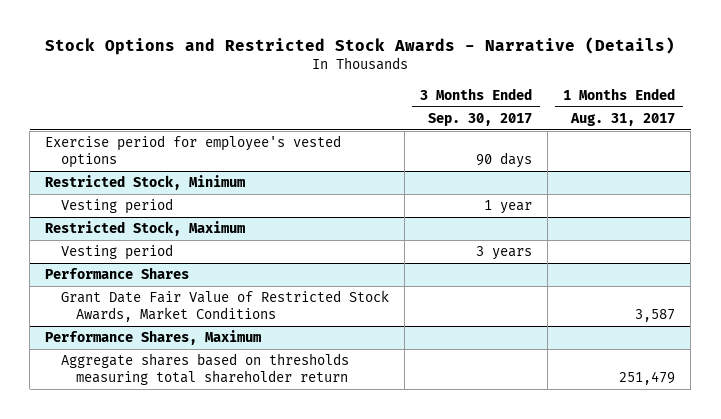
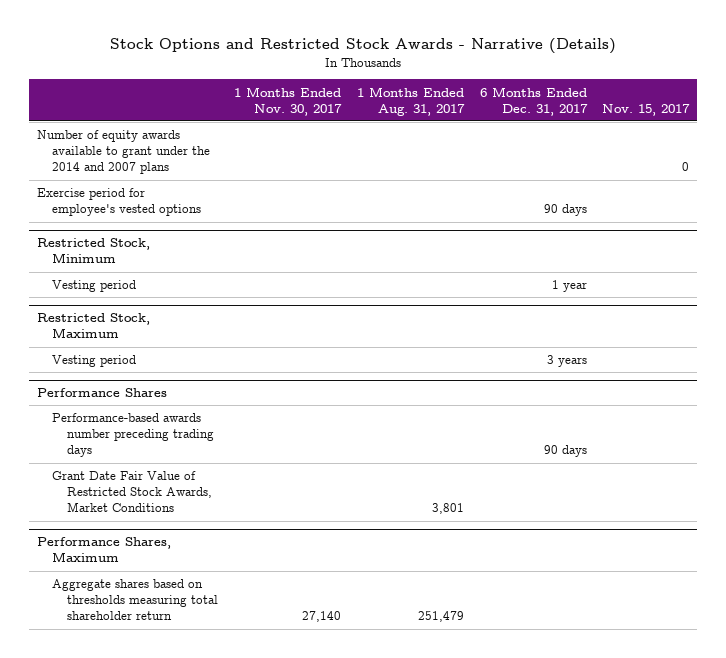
- | 3 Months Ended Sep. 30, 2017 | 1 Months Ended Aug. 31, 2017
+ | 1 Months Ended Nov. 30, 2017 | 1 Months Ended Aug. 31, 2017 | 6 Months Ended Dec. 31, 2017 | Nov. 15, 2017
+ Number of equity awards available to grant under the 2014 and 2007 plans | | | | 0
@ Performance Shares
- Grant Date Fair Value of Restricted Stock Awards, Market Conditions | | 3,587
+ Performance-based awards number preceding trading days | | | 90 days |
+ Grant Date Fair Value of Restricted Stock Awards, Market Conditions | | 3,801 | |

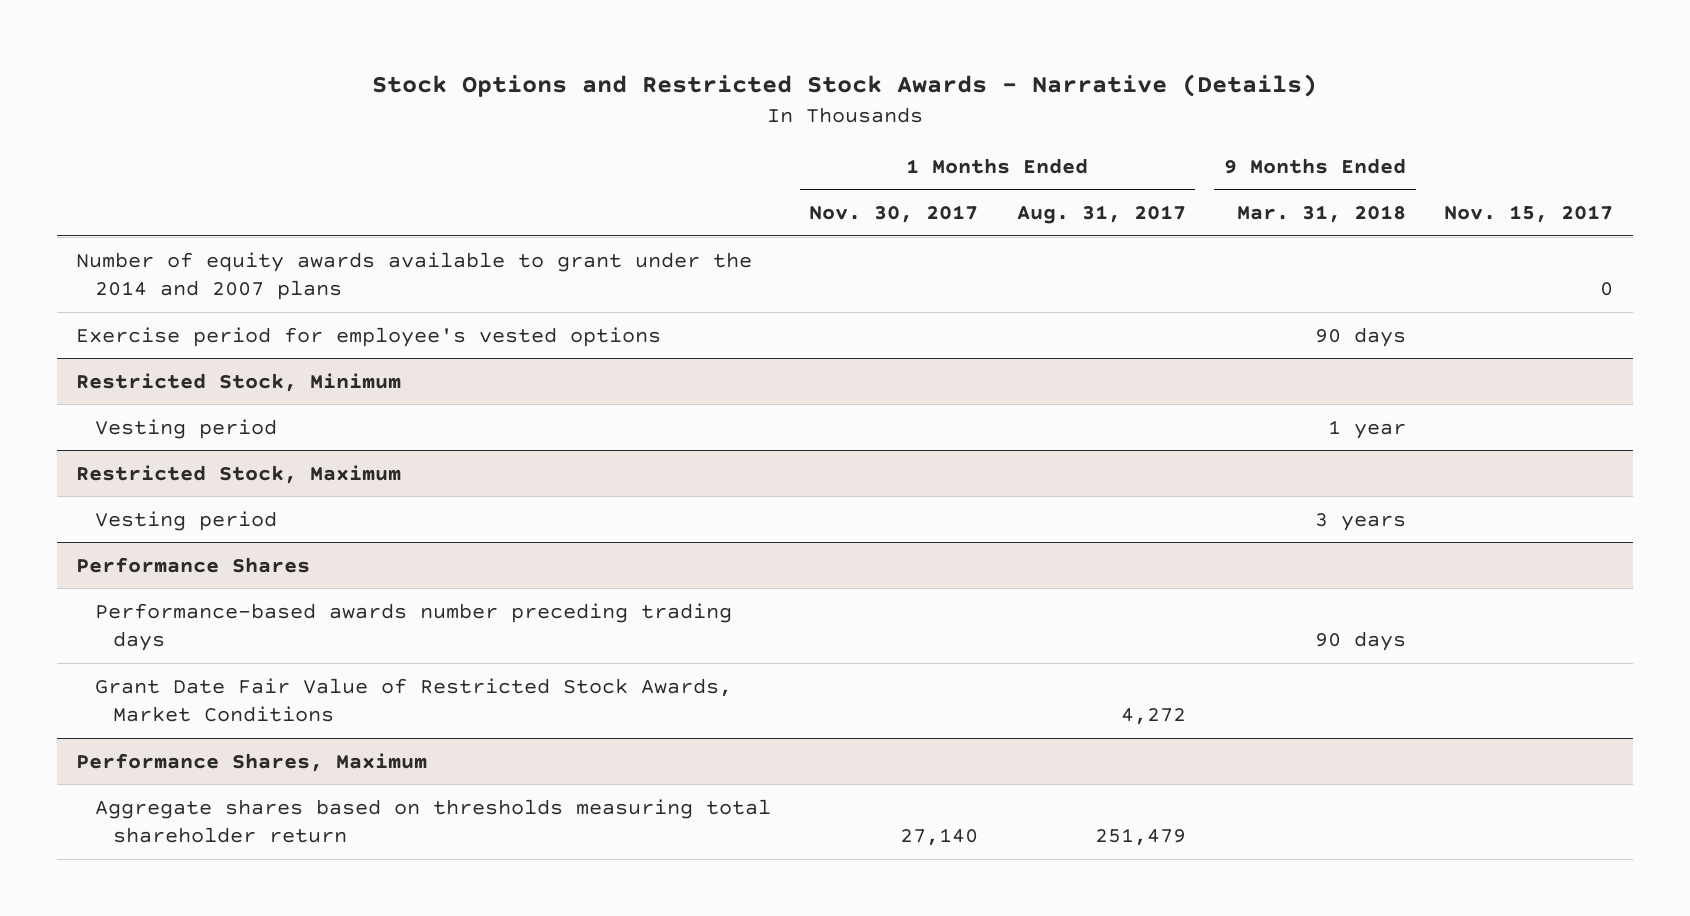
- | 1 Months Ended Nov. 30, 2017 | 1 Months Ended Aug. 31, 2017 | 6 Months Ended Dec. 31, 2017 | Nov. 15, 2017
+ | 1 Months Ended Nov. 30, 2017 | 1 Months Ended Aug. 31, 2017 | 9 Months Ended Mar. 31, 2018 | Nov. 15, 2017
@ Performance Shares
- Grant Date Fair Value of Restricted Stock Awards, Market Conditions | | 3,801 | |
+ Grant Date Fair Value of Restricted Stock Awards, Market Conditions | | 4,272 | |

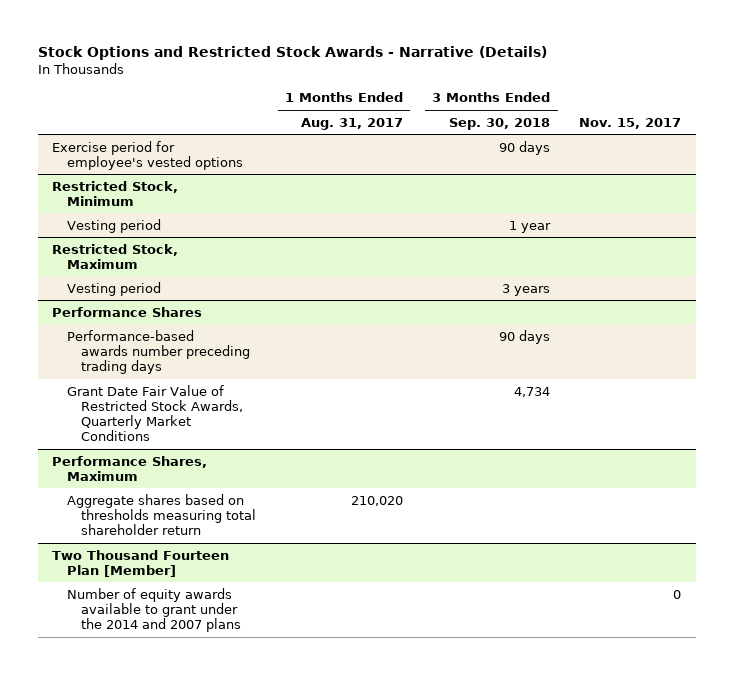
- | 1 Months Ended Nov. 30, 2017 | 1 Months Ended Aug. 31, 2017 | 9 Months Ended Mar. 31, 2018 | Nov. 15, 2017
+ | 1 Months Ended Aug. 31, 2017 | 3 Months Ended Sep. 30, 2018 | Nov. 15, 2017
- Number of equity awards available to grant under the 2014 and 2007 plans | | | | 0
@ Performance Shares
- Grant Date Fair Value of Restricted Stock Awards, Market Conditions | | 4,272 | |
+ Grant Date Fair Value of Restricted Stock Awards, Quarterly Market Conditions | | 4,734 |
@ Performance Shares, Maximum
- Aggregate shares based on thresholds measuring total shareholder return | 27,140 | 251,479 | |
+ Aggregate shares based on thresholds measuring total shareholder return | 210,020 | |
+ Two Thousand Fourteen Plan [Member]
+ Number of equity awards available to grant under the 2014 and 2007 plans | | | 0

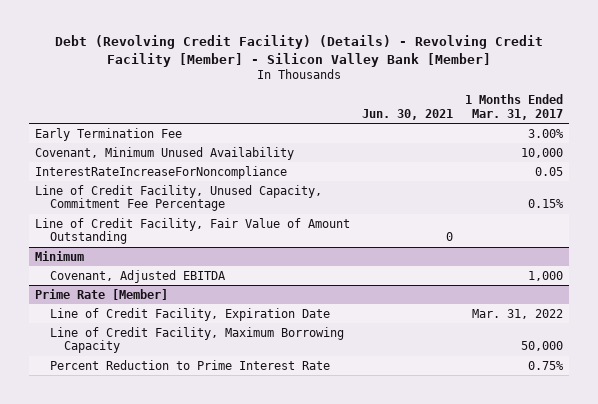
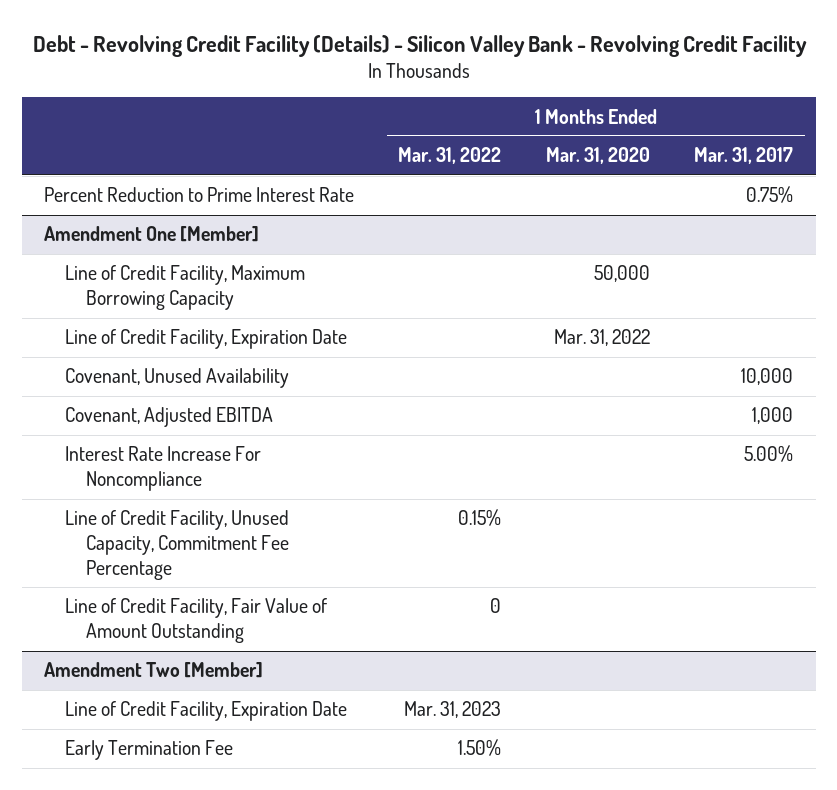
- Debt (Revolving Credit Facility) (Details) - Revolving Credit Facility [Member] - Silicon Valley Bank [Member]
+ Debt - Revolving Credit Facility (Details) - Silicon Valley Bank - Revolving Credit Facility
- | Jun. 30, 2021 | 1 Months Ended Mar. 31, 2017
+ | 1 Months Ended Mar. 31, 2022 | 1 Months Ended Mar. 31, 2020 | 1 Months Ended Mar. 31, 2017
- Early Termination Fee | | 3.00%
- Covenant, Minimum Unused Availability | | 10,000
- InterestRateIncreaseForNoncompliance | | 0.05
- Line of Credit Facility, Unused Capacity, Commitment Fee Percentage | | 0.15%
- Line of Credit Facility, Fair Value of Amount Outstanding | 0 |
- Minimum
+ Percent Reduction to Prime Interest Rate | | | 0.75%
+ Amendment One [Member]
+ Line of Credit Facility, Maximum Borrowing Capacity | | 50,000 |
+ Line of Credit Facility, Expiration Date | | Mar. 31, 2022 |
+ Covenant, Unused Availability | | | 10,000
- Prime Rate [Member]
- Line of Credit Facility, Expiration Date | | Mar. 31, 2022
- Line of Credit Facility, Maximum Borrowing Capacity | | 50,000
- Percent Reduction to Prime Interest Rate | | 0.75%
+ Interest Rate Increase For Noncompliance | | | 5.00%
+ Line of Credit Facility, Unused Capacity, Commitment Fee Percentage | 0.15% | |
+ Line of Credit Facility, Fair Value of Amount Outstanding | 0 | |
+ Amendment Two [Member]
+ Line of Credit Facility, Expiration Date | Mar. 31, 2023 | |
+ Early Termination Fee | 1.50% | |

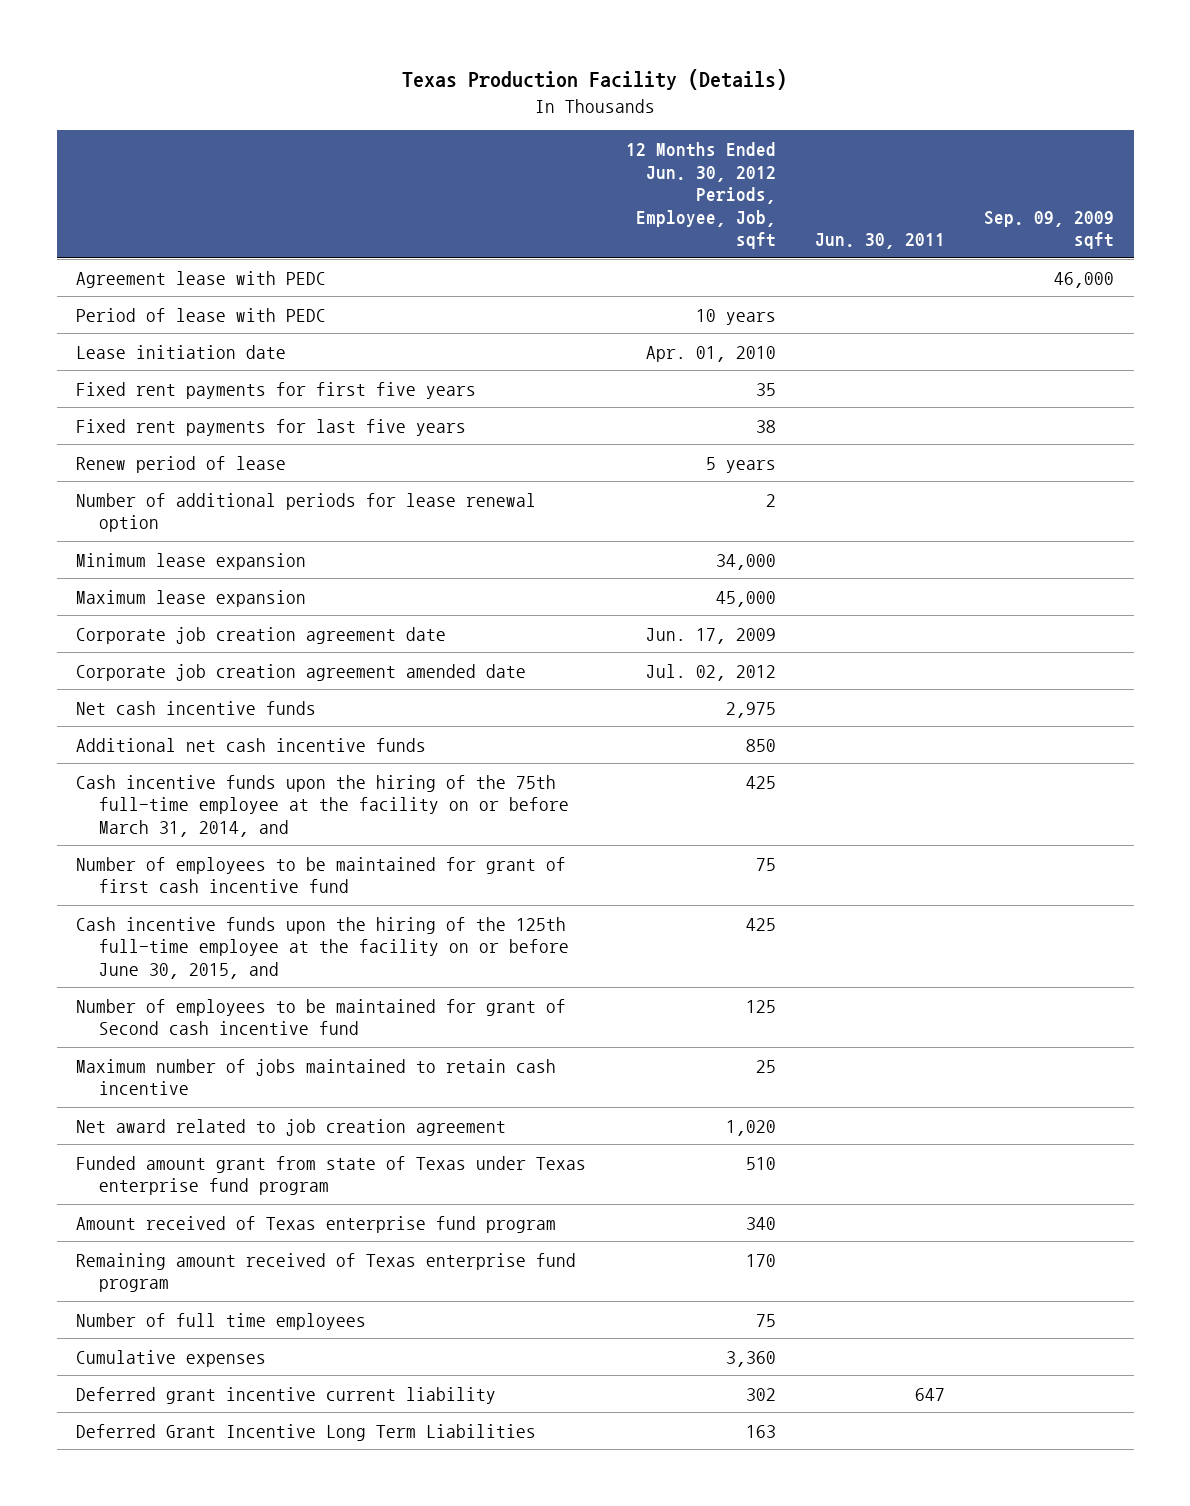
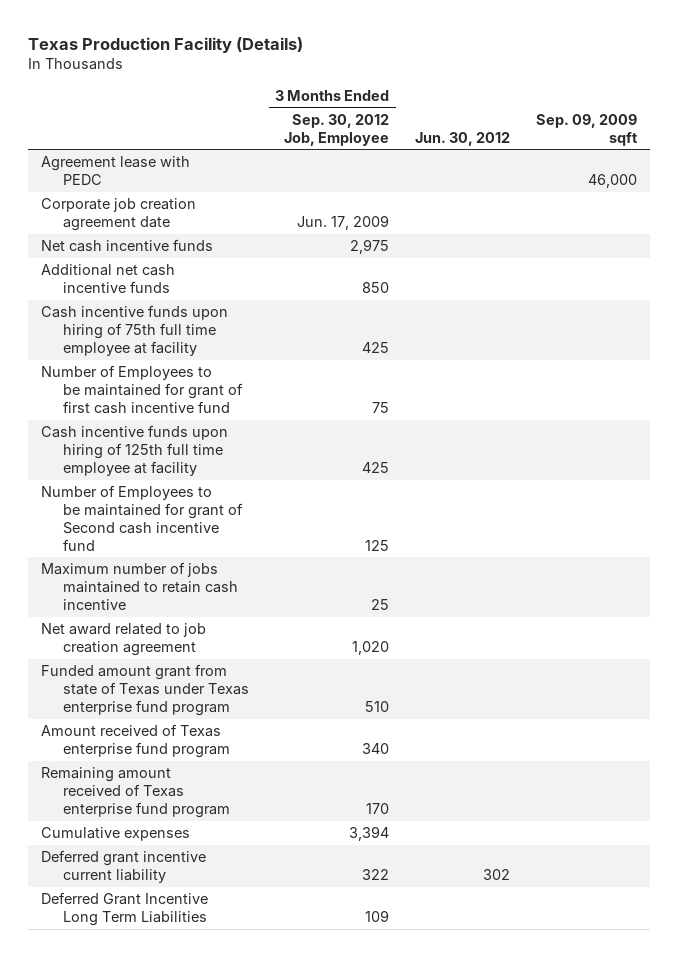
- | 12 Months Ended Jun. 30, 2012 Periods, Employee, Job, sqft | Jun. 30, 2011 | Sep. 09, 2009 sqft
+ | 3 Months Ended Sep. 30, 2012 Job, Employee | Jun. 30, 2012 | Sep. 09, 2009 sqft
- Period of lease with PEDC | 10 years | |
- Lease initiation date | Apr. 01, 2010 | |
- Fixed rent payments for first five years | 35 | |
- Fixed rent payments for last five years | 38 | |
- Renew period of lease | 5 years | |
- Number of additional periods for lease renewal option | 2 | |
- Minimum lease expansion | 34,000 | |
- Maximum lease expansion | 45,000 | |
- Corporate job creation agreement amended date | Jul. 02, 2012 | |
- Cash incentive funds upon the hiring of the 75th full-time employee at the facility on or before March 31, 2014, and | 425 | |
- Number of employees to be maintained for grant of first cash incentive fund | 75 | |
- Cash incentive funds upon the hiring of the 125th full-time employee at the facility on or before June 30, 2015, and | 425 | |
- Number of employees to be maintained for grant of Second cash incentive fund | 125 | |
+ Cash incentive funds upon hiring of 75th full time employee at facility | 425 | |
+ Number of Employees to be maintained for grant of first cash incentive fund | 75 | |
+ Cash incentive funds upon hiring of 125th full time employee at facility | 425 | |
+ Number of Employees to be maintained for grant of Second cash incentive fund | 125 | |
- Number of full time employees | 75 | |

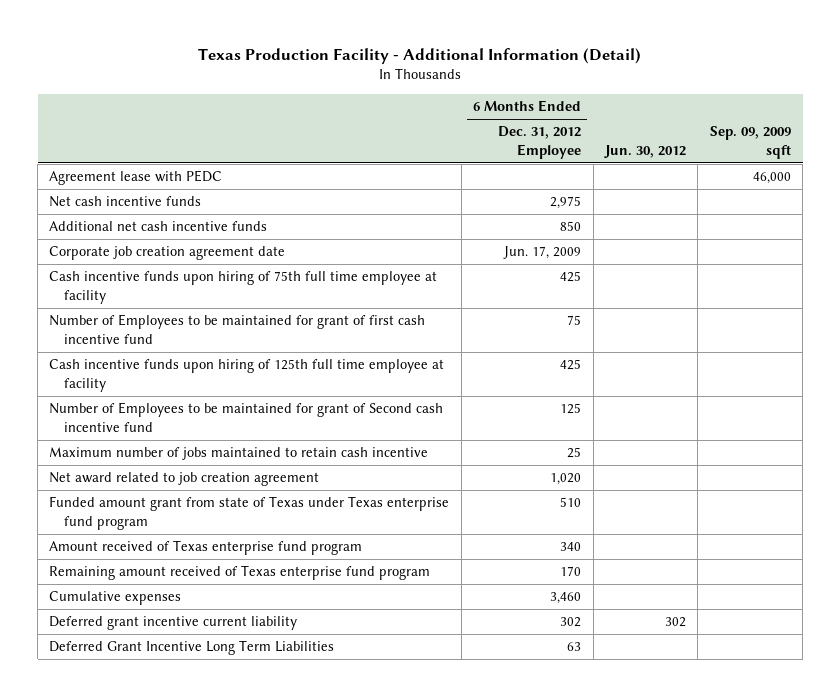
- Texas Production Facility (Details)
+ Texas Production Facility - Additional Information (Detail)
- | 3 Months Ended Sep. 30, 2012 Job, Employee | Jun. 30, 2012 | Sep. 09, 2009 sqft
+ | 6 Months Ended Dec. 31, 2012 Employee | Jun. 30, 2012 | Sep. 09, 2009 sqft
moved down: Corporate job creation agreement date | Jun. 17, 2009 | |

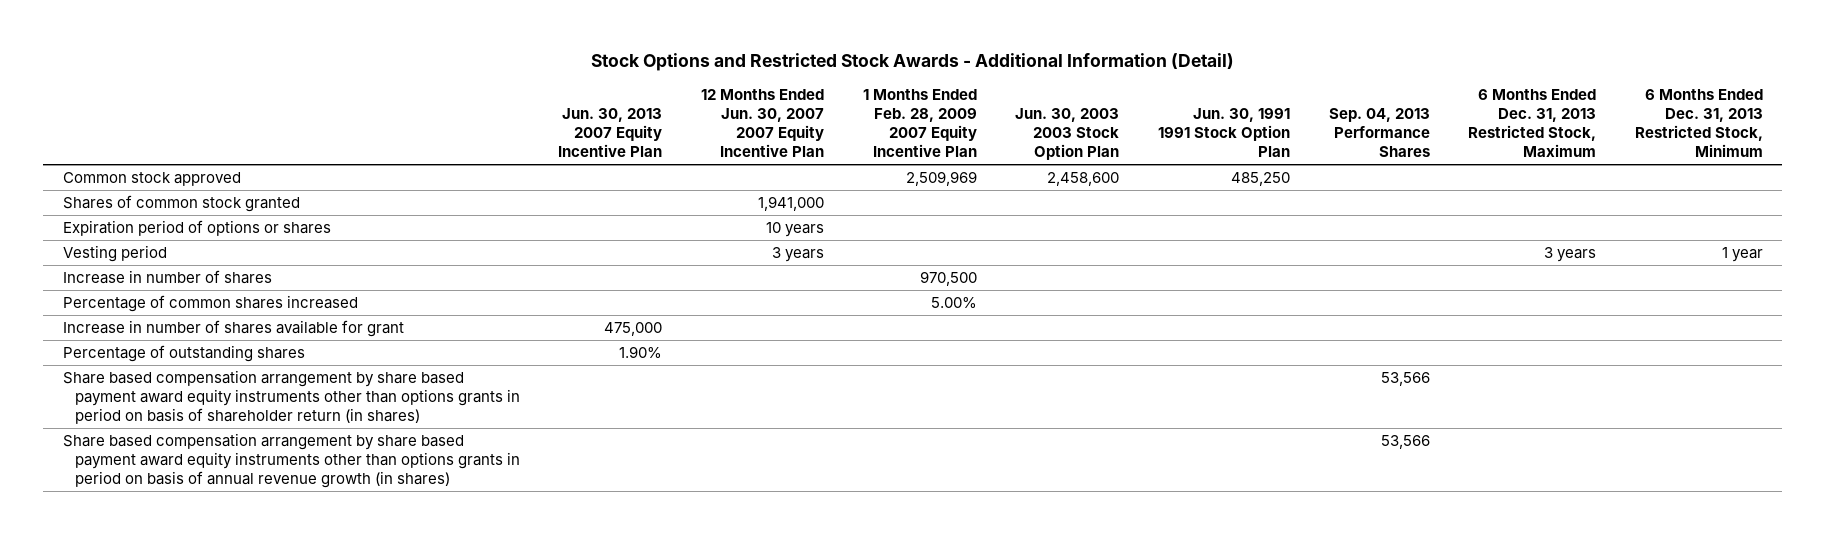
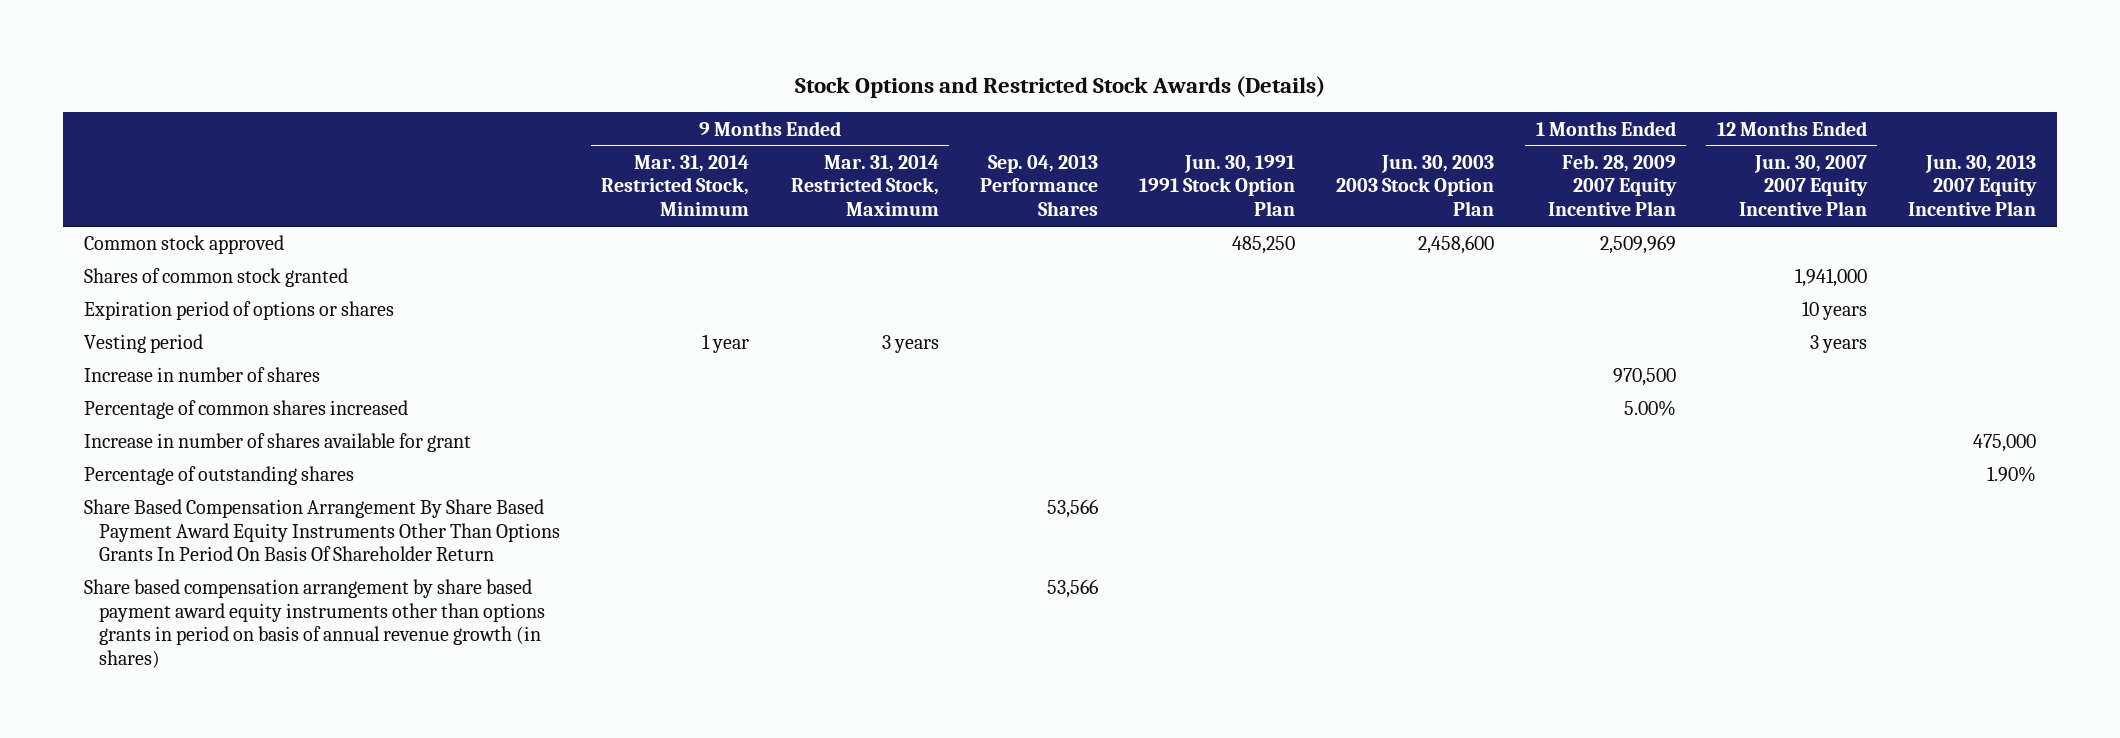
- Stock Options and Restricted Stock Awards - Additional Information (Detail)
+ Stock Options and Restricted Stock Awards (Details)
- | Jun. 30, 2013 2007 Equity Incentive Plan | 12 Months Ended Jun. 30, 2007 2007 Equity Incentive Plan | 1 Months Ended Feb. 28, 2009 2007 Equity Incentive Plan | Jun. 30, 2003 2003 Stock Option Plan | Jun. 30, 1991 1991 Stock Option Plan | Sep. 04, 2013 Performance Shares | 6 Months Ended Dec. 31, 2013 Restricted Stock, Maximum | 6 Months Ended Dec. 31, 2013 Restricted Stock, Minimum
+ | 9 Months Ended Mar. 31, 2014 Restricted Stock, Minimum | 9 Months Ended Mar. 31, 2014 Restricted Stock, Maximum | Sep. 04, 2013 Performance Shares | Jun. 30, 1991 1991 Stock Option Plan | Jun. 30, 2003 2003 Stock Option Plan | 1 Months Ended Feb. 28, 2009 2007 Equity Incentive Plan | 12 Months Ended Jun. 30, 2007 2007 Equity Incentive Plan | Jun. 30, 2013 2007 Equity Incentive Plan
- Share based compensation arrangement by share based payment award equity instruments other than options grants in period on basis of shareholder return (in shares) | | | | | | 53,566 | |
+ Share Based Compensation Arrangement By Share Based Payment Award Equity Instruments Other Than Options Grants In Period On Basis Of Shareholder Return | | | 53,566 | | | | |

